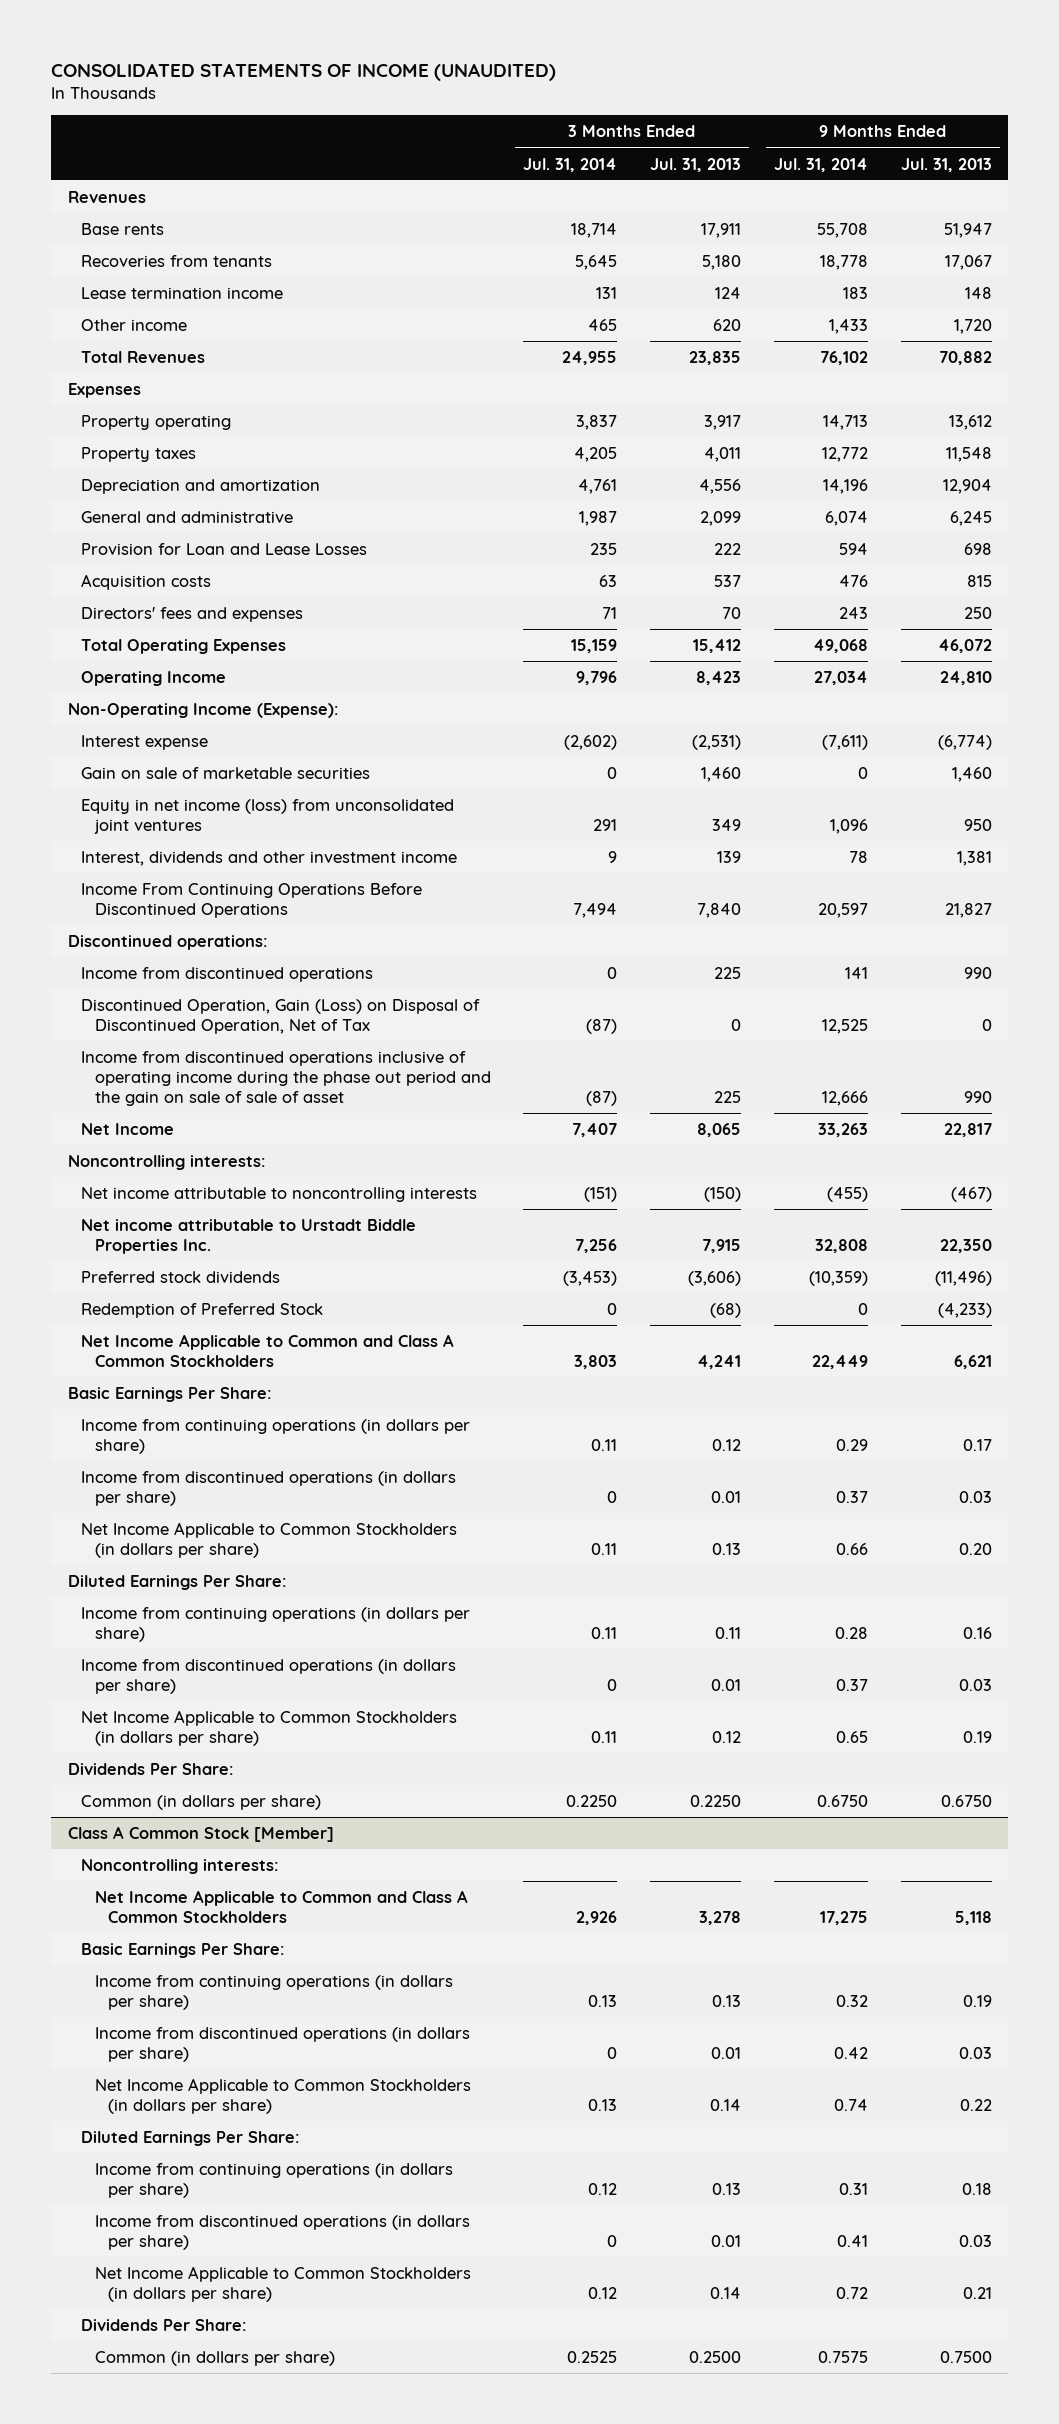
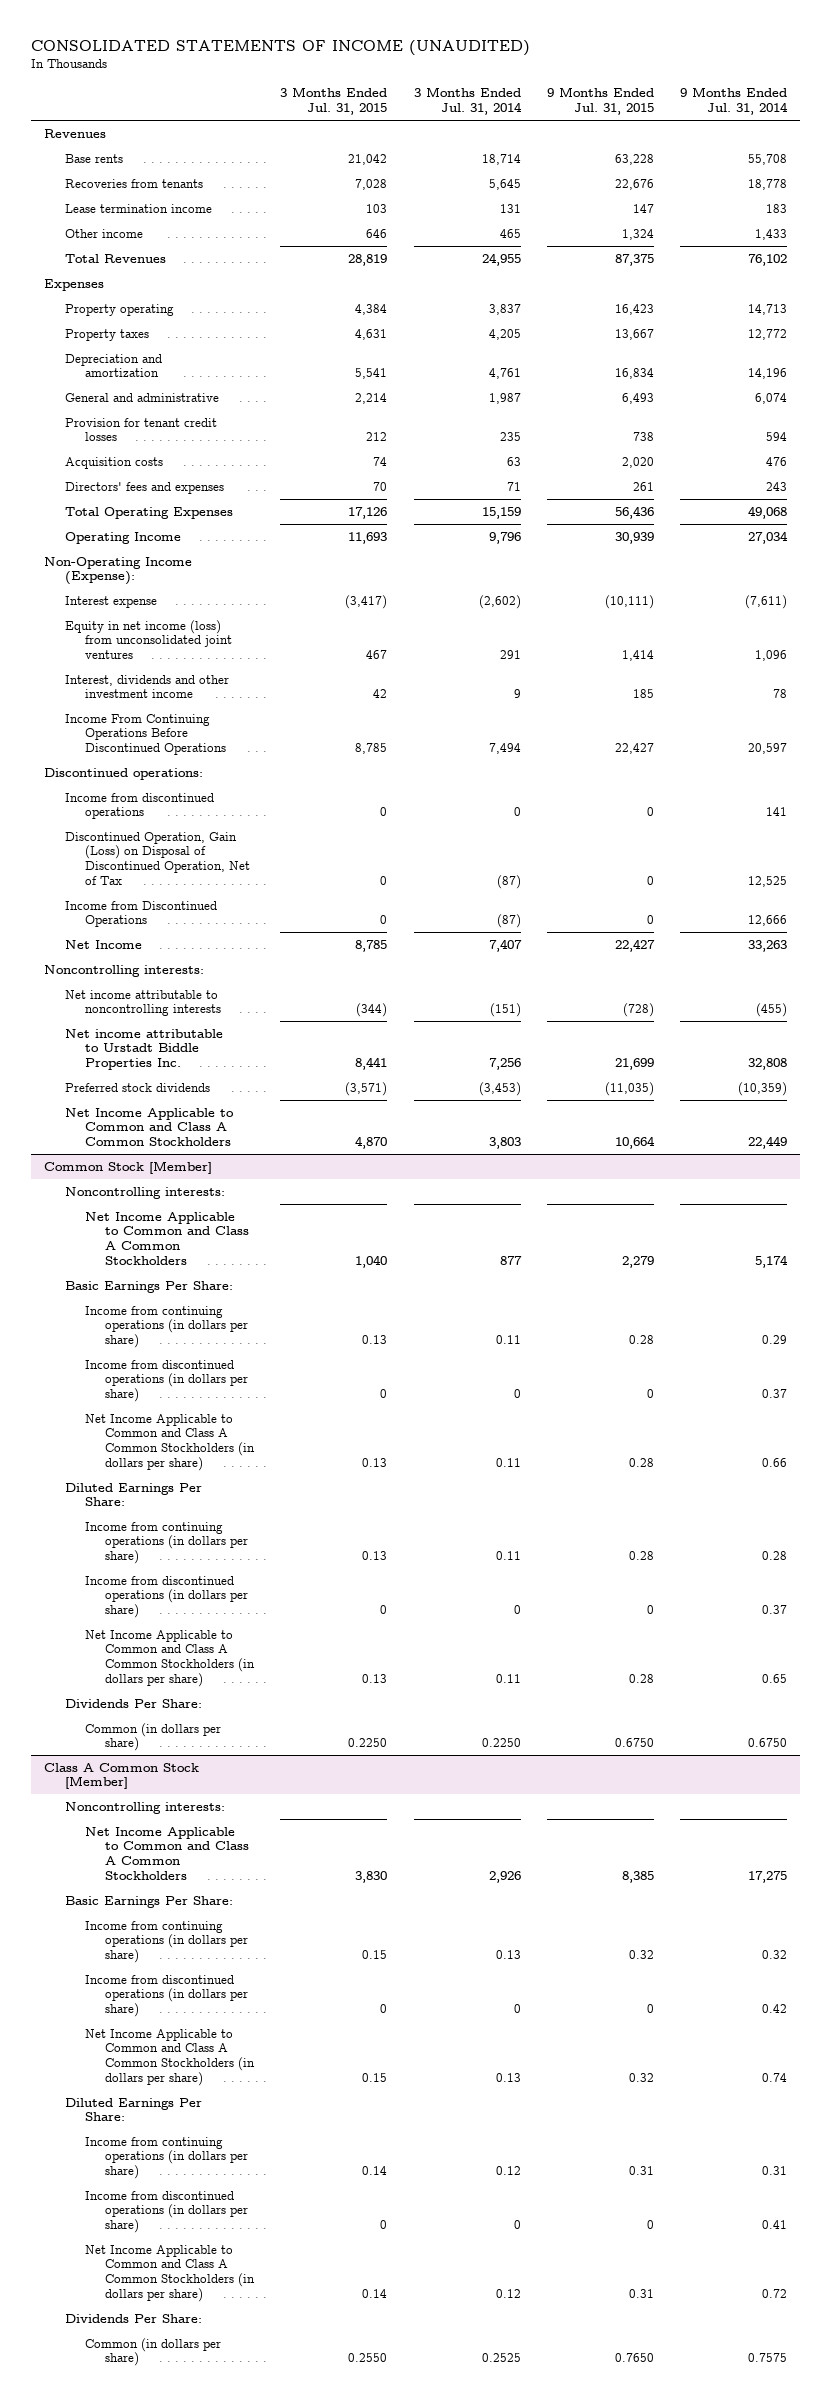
- | 3 Months Ended Jul. 31, 2014 | 3 Months Ended Jul. 31, 2013 | 9 Months Ended Jul. 31, 2014 | 9 Months Ended Jul. 31, 2013
+ | 3 Months Ended Jul. 31, 2015 | 3 Months Ended Jul. 31, 2014 | 9 Months Ended Jul. 31, 2015 | 9 Months Ended Jul. 31, 2014
- Provision for Loan and Lease Losses | 235 | 222 | 594 | 698
+ Provision for tenant credit losses | 212 | 235 | 738 | 594
- Gain on sale of marketable securities | 0 | 1,460 | 0 | 1,460
- Income from discontinued operations inclusive of operating income during the phase out period and the gain on sale of sale of asset | (87) | 225 | 12,666 | 990
+ Income from Discontinued Operations | 0 | (87) | 0 | 12,666
- Redemption of Preferred Stock | 0 | (68) | 0 | (4,233)
+ Common Stock [Member]
+ Noncontrolling interests:
+ Net Income Applicable to Common and Class A Common Stockholders | 1,040 | 877 | 2,279 | 5,174
- Net Income Applicable to Common Stockholders (in dollars per share) | 0.11 | 0.13 | 0.66 | 0.20
+ Net Income Applicable to Common and Class A Common Stockholders (in dollars per share) | 0.13 | 0.11 | 0.28 | 0.66
- Net Income Applicable to Common Stockholders (in dollars per share) | 0.11 | 0.12 | 0.65 | 0.19
+ Net Income Applicable to Common and Class A Common Stockholders (in dollars per share) | 0.13 | 0.11 | 0.28 | 0.65
@ Class A Common Stock [Member]
- Net Income Applicable to Common Stockholders (in dollars per share) | 0.13 | 0.14 | 0.74 | 0.22
+ Net Income Applicable to Common and Class A Common Stockholders (in dollars per share) | 0.15 | 0.13 | 0.32 | 0.74
- Net Income Applicable to Common Stockholders (in dollars per share) | 0.12 | 0.14 | 0.72 | 0.21
+ Net Income Applicable to Common and Class A Common Stockholders (in dollars per share) | 0.14 | 0.12 | 0.31 | 0.72

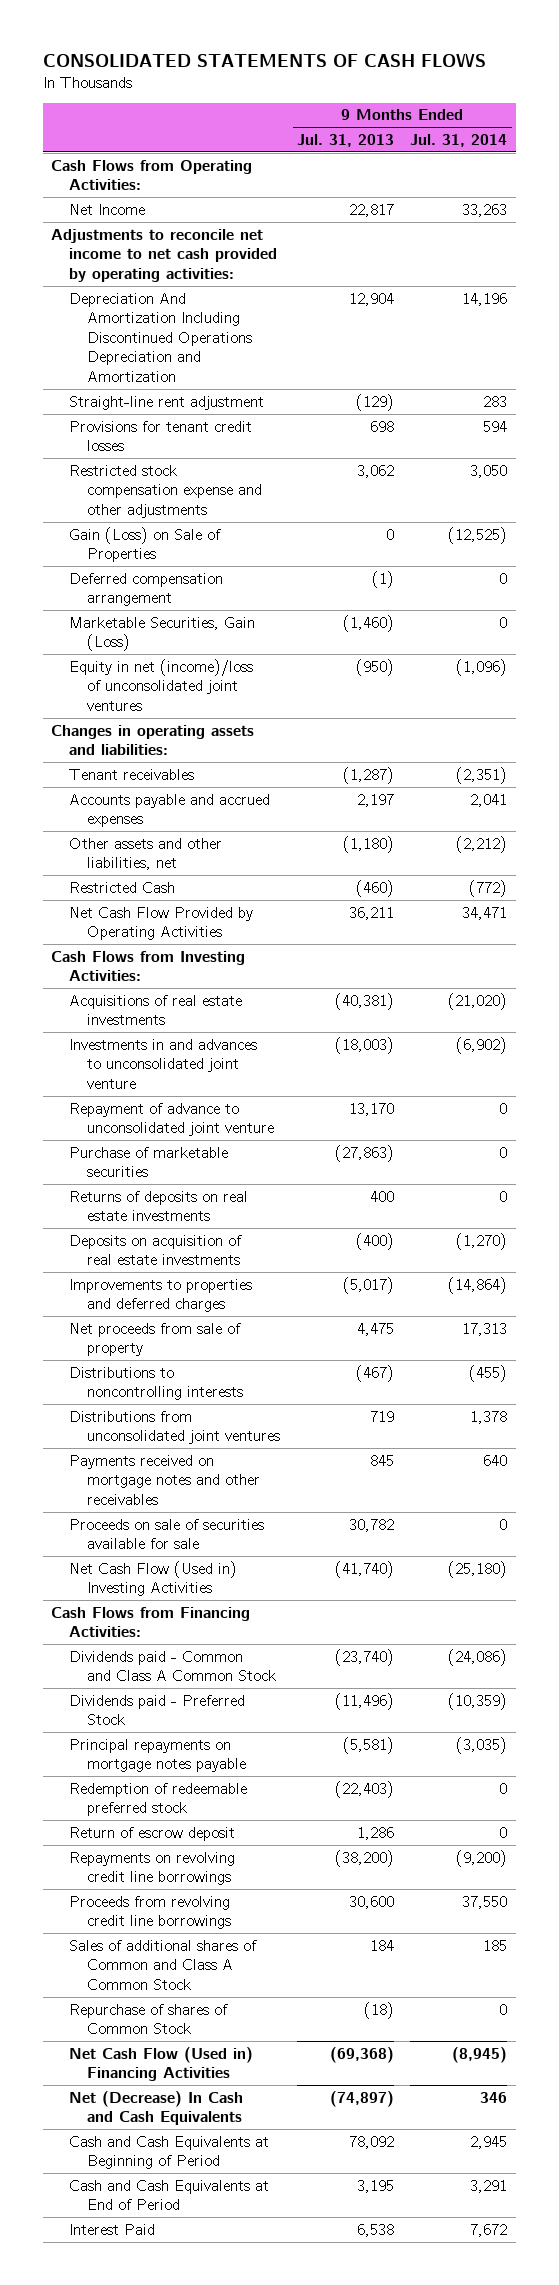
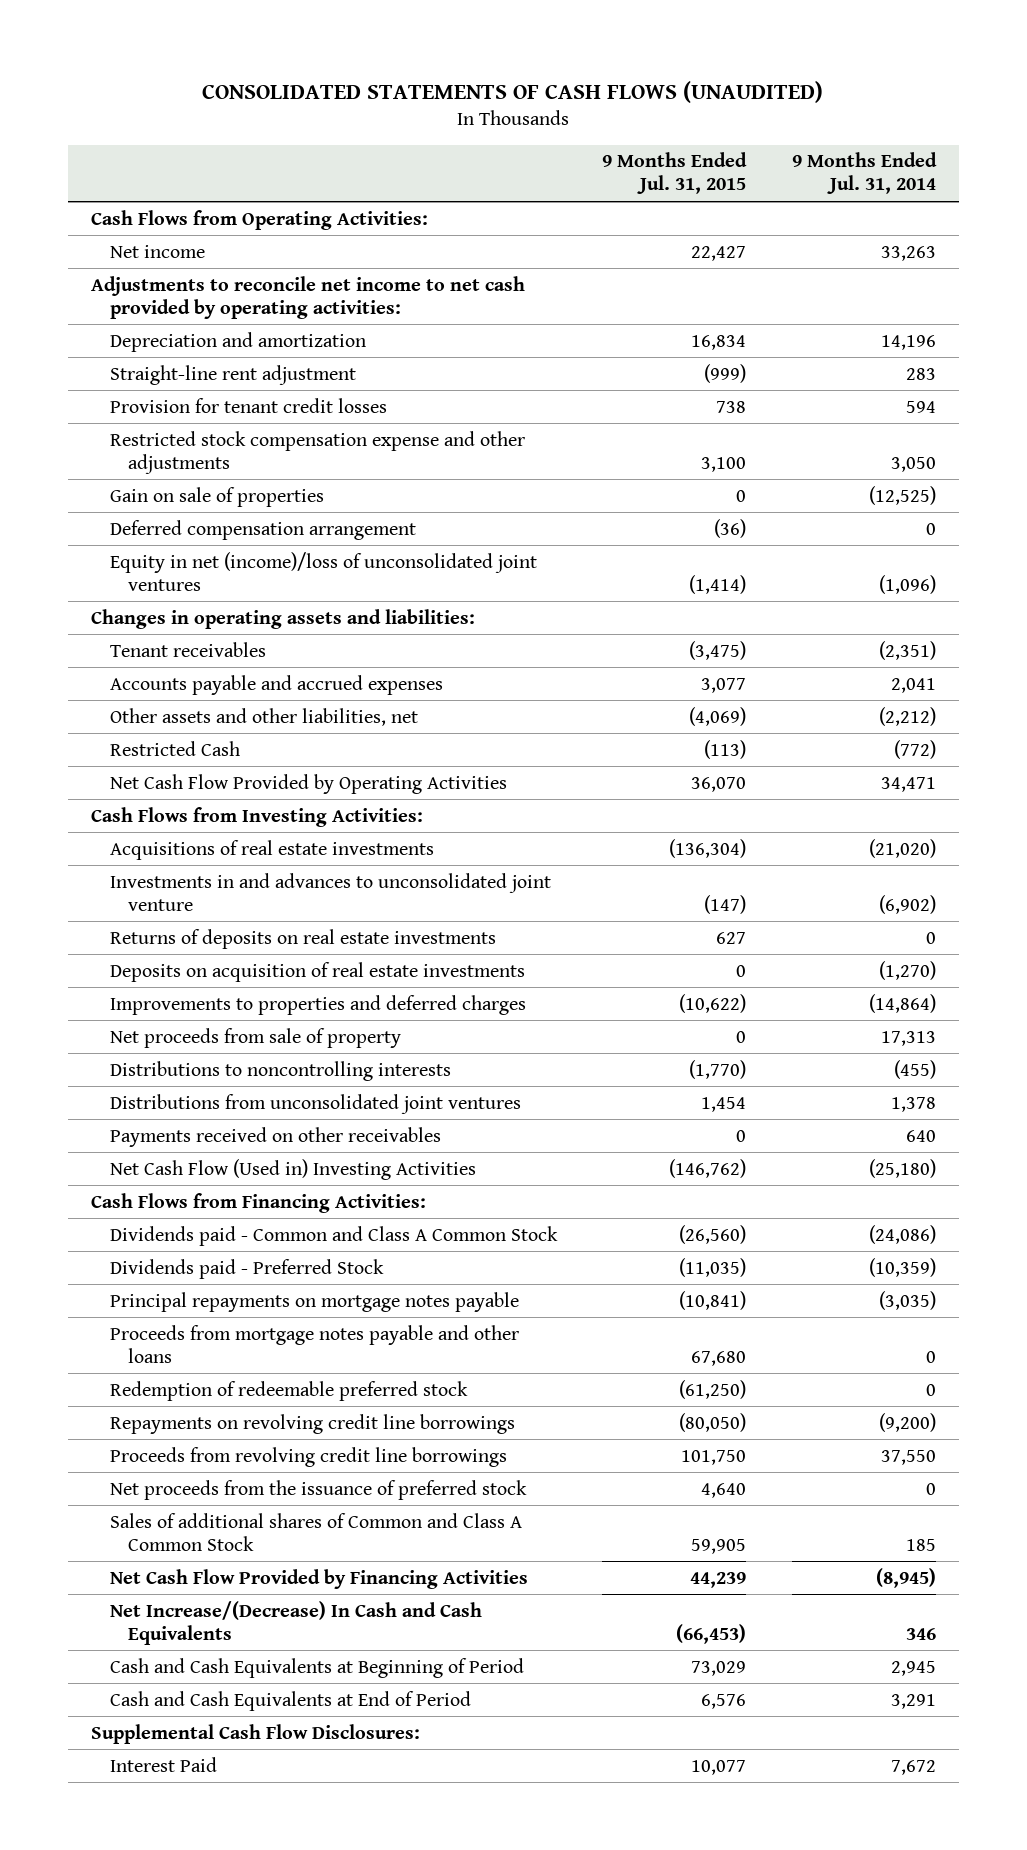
- CONSOLIDATED STATEMENTS OF CASH FLOWS
+ CONSOLIDATED STATEMENTS OF CASH FLOWS (UNAUDITED)
- | 9 Months Ended Jul. 31, 2013 | 9 Months Ended Jul. 31, 2014
+ | 9 Months Ended Jul. 31, 2015 | 9 Months Ended Jul. 31, 2014
- Net Income | 22,817 | 33,263
+ Net income | 22,427 | 33,263
- Depreciation And Amortization Including Discontinued Operations Depreciation and Amortization | 12,904 | 14,196
+ Depreciation and amortization | 16,834 | 14,196
- Provisions for tenant credit losses | 698 | 594
+ Provision for tenant credit losses | 738 | 594
- Gain (Loss) on Sale of Properties | 0 | (12,525)
+ Gain on sale of properties | 0 | (12,525)
- Marketable Securities, Gain (Loss) | (1,460) | 0
- Repayment of advance to unconsolidated joint venture | 13,170 | 0
- Purchase of marketable securities | (27,863) | 0
- Payments received on mortgage notes and other receivables | 845 | 640
- Proceeds on sale of securities available for sale | 30,782 | 0
+ Payments received on other receivables | 0 | 640
+ Proceeds from mortgage notes payable and other loans | 67,680 | 0
- Return of escrow deposit | 1,286 | 0
+ Net proceeds from the issuance of preferred stock | 4,640 | 0
- Repurchase of shares of Common Stock | (18) | 0
- Net Cash Flow (Used in) Financing Activities | (69,368) | (8,945)
- Net (Decrease) In Cash and Cash Equivalents | (74,897) | 346
+ Net Cash Flow Provided by Financing Activities | 44,239 | (8,945)
+ Net Increase/(Decrease) In Cash and Cash Equivalents | (66,453) | 346
+ Supplemental Cash Flow Disclosures:

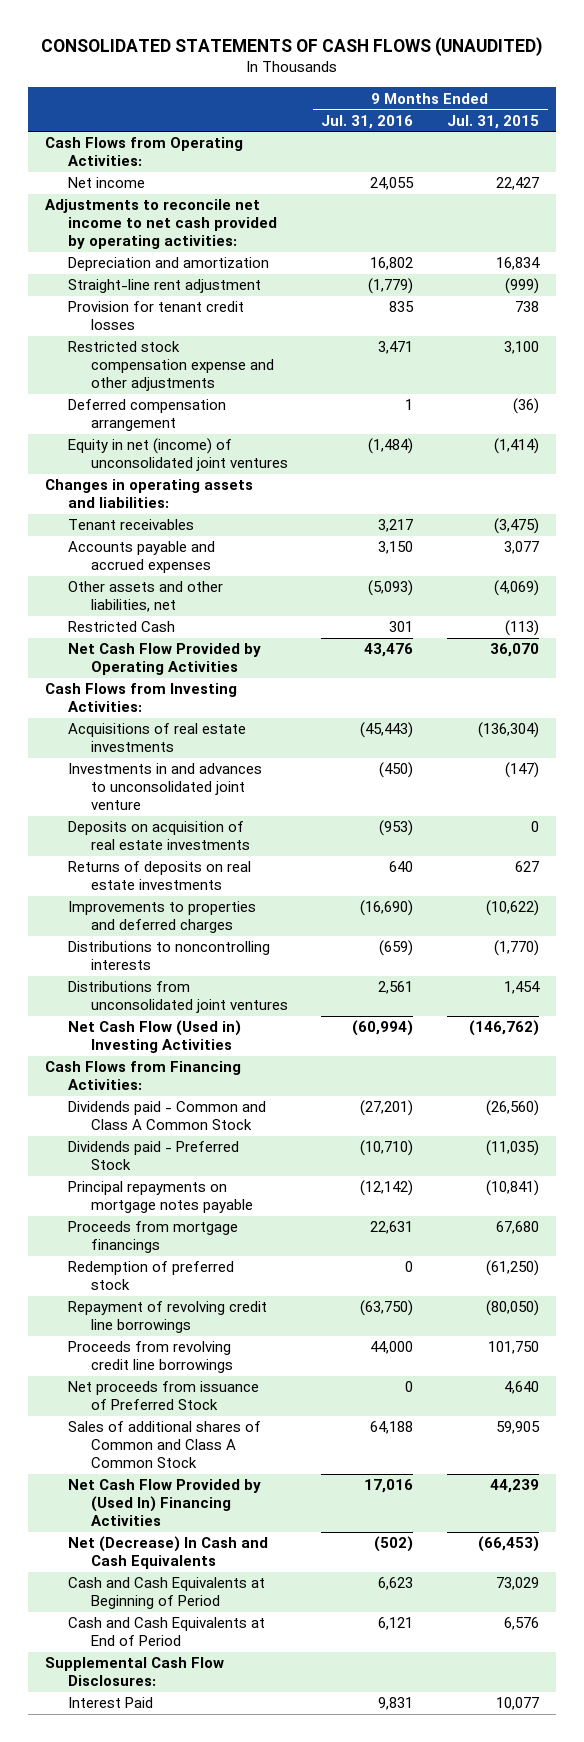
- | 9 Months Ended Jul. 31, 2015 | 9 Months Ended Jul. 31, 2014
+ | 9 Months Ended Jul. 31, 2016 | 9 Months Ended Jul. 31, 2015
- Gain on sale of properties | 0 | (12,525)
- Equity in net (income)/loss of unconsolidated joint ventures | (1,414) | (1,096)
+ Equity in net (income) of unconsolidated joint ventures | (1,484) | (1,414)
moved down: Returns of deposits on real estate investments | 640 | 627
- Net proceeds from sale of property | 0 | 17,313
- Payments received on other receivables | 0 | 640
- Proceeds from mortgage notes payable and other loans | 67,680 | 0
- Redemption of redeemable preferred stock | (61,250) | 0
- Repayments on revolving credit line borrowings | (80,050) | (9,200)
+ Proceeds from mortgage financings | 22,631 | 67,680
+ Redemption of preferred stock | 0 | (61,250)
+ Repayment of revolving credit line borrowings | (63,750) | (80,050)
- Net proceeds from the issuance of preferred stock | 4,640 | 0
+ Net proceeds from issuance of Preferred Stock | 0 | 4,640
- Net Cash Flow Provided by Financing Activities | 44,239 | (8,945)
- Net Increase/(Decrease) In Cash and Cash Equivalents | (66,453) | 346
+ Net Cash Flow Provided by (Used In) Financing Activities | 17,016 | 44,239
+ Net (Decrease) In Cash and Cash Equivalents | (502) | (66,453)

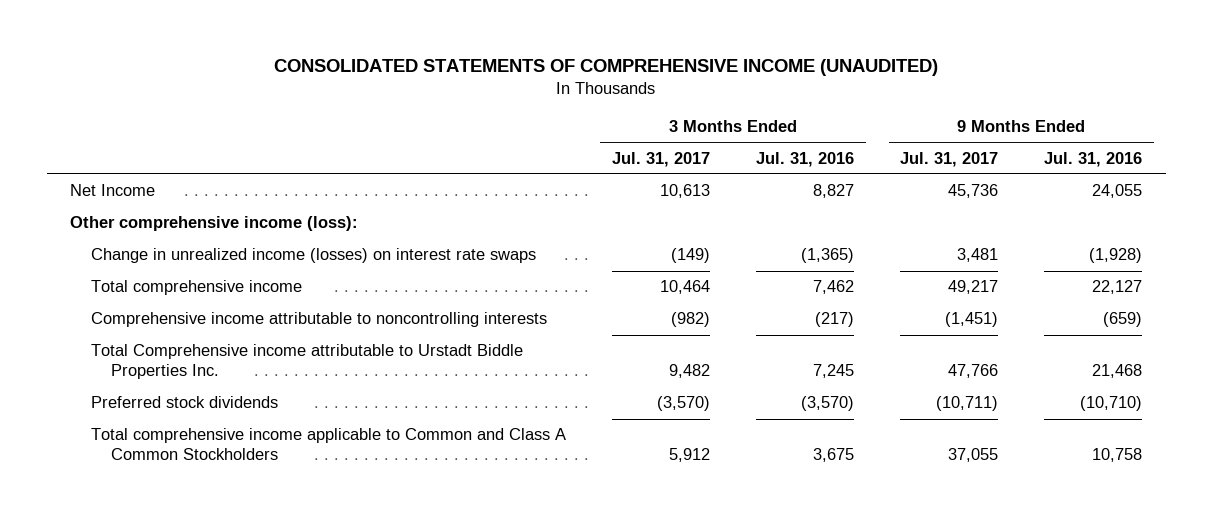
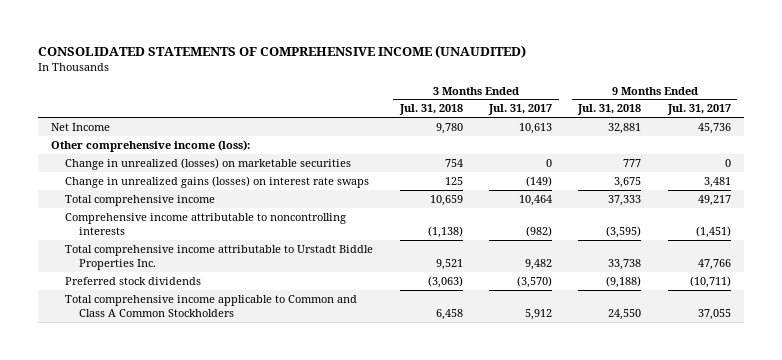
- | 3 Months Ended Jul. 31, 2017 | 3 Months Ended Jul. 31, 2016 | 9 Months Ended Jul. 31, 2017 | 9 Months Ended Jul. 31, 2016
+ | 3 Months Ended Jul. 31, 2018 | 3 Months Ended Jul. 31, 2017 | 9 Months Ended Jul. 31, 2018 | 9 Months Ended Jul. 31, 2017
- Change in unrealized income (losses) on interest rate swaps | (149) | (1,365) | 3,481 | (1,928)
+ Change in unrealized (losses) on marketable securities | 754 | 0 | 777 | 0
+ Change in unrealized gains (losses) on interest rate swaps | 125 | (149) | 3,675 | 3,481
- Total Comprehensive income attributable to Urstadt Biddle Properties Inc. | 9,482 | 7,245 | 47,766 | 21,468
+ Total comprehensive income attributable to Urstadt Biddle Properties Inc. | 9,521 | 9,482 | 33,738 | 47,766

